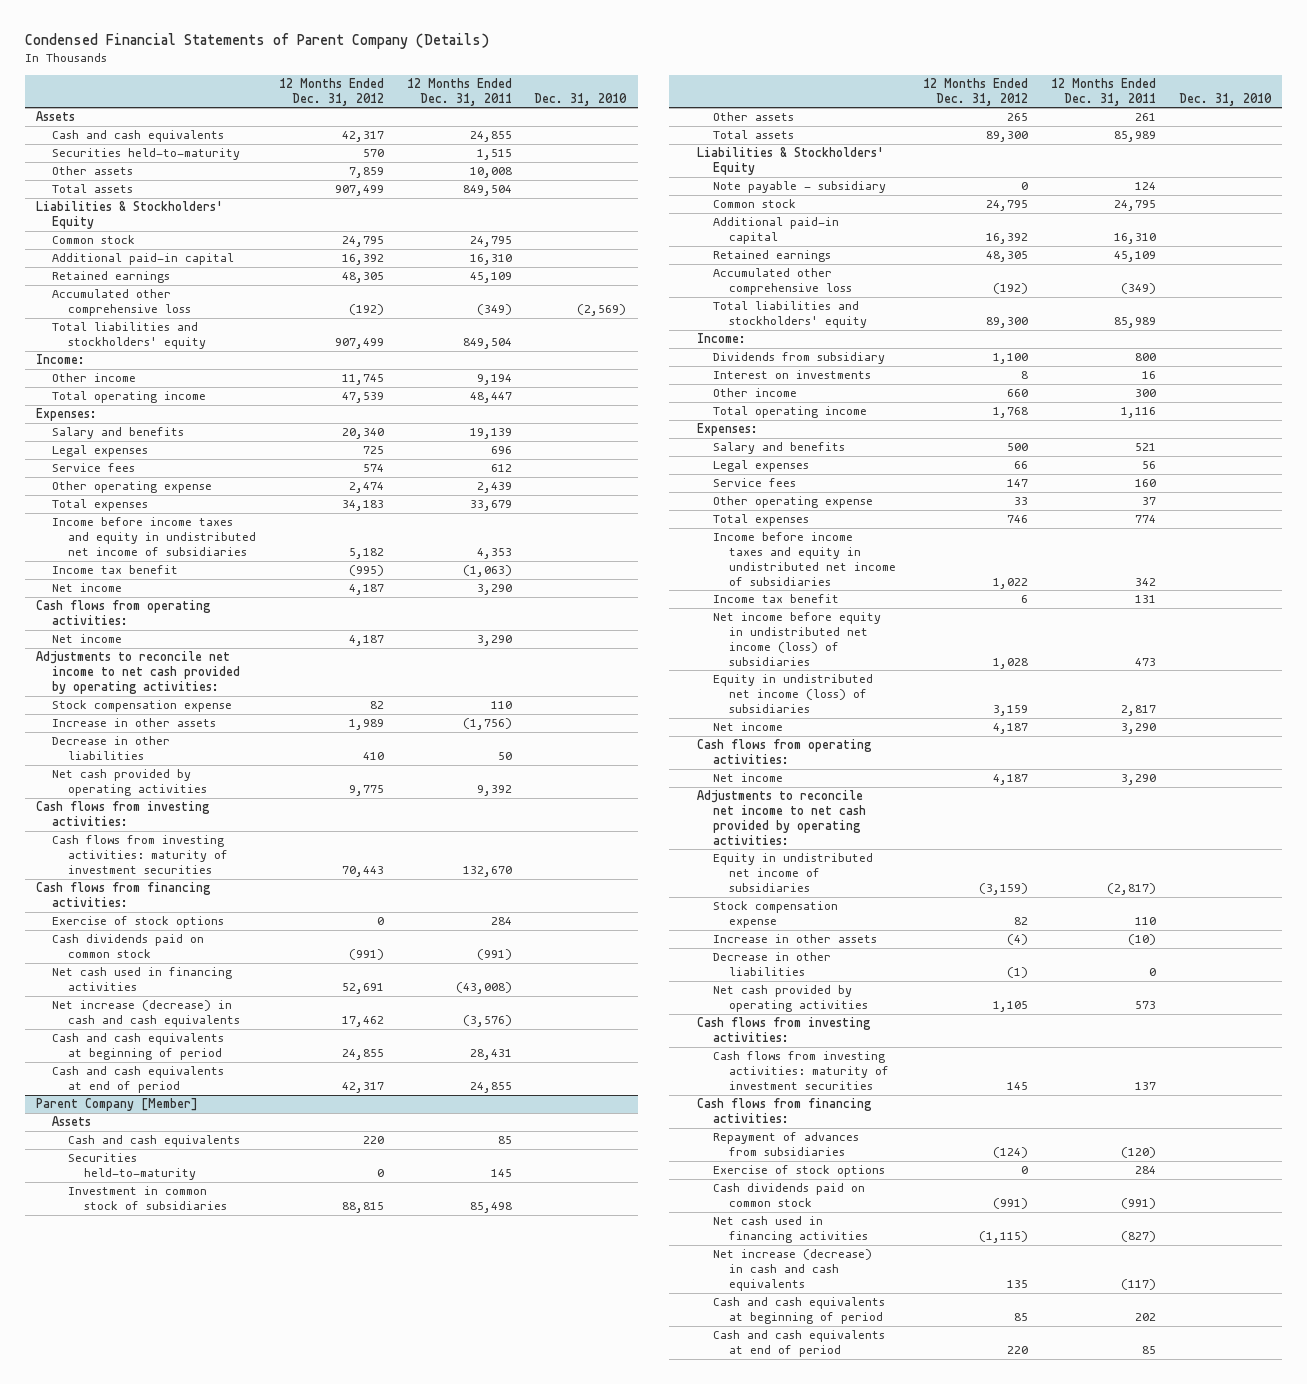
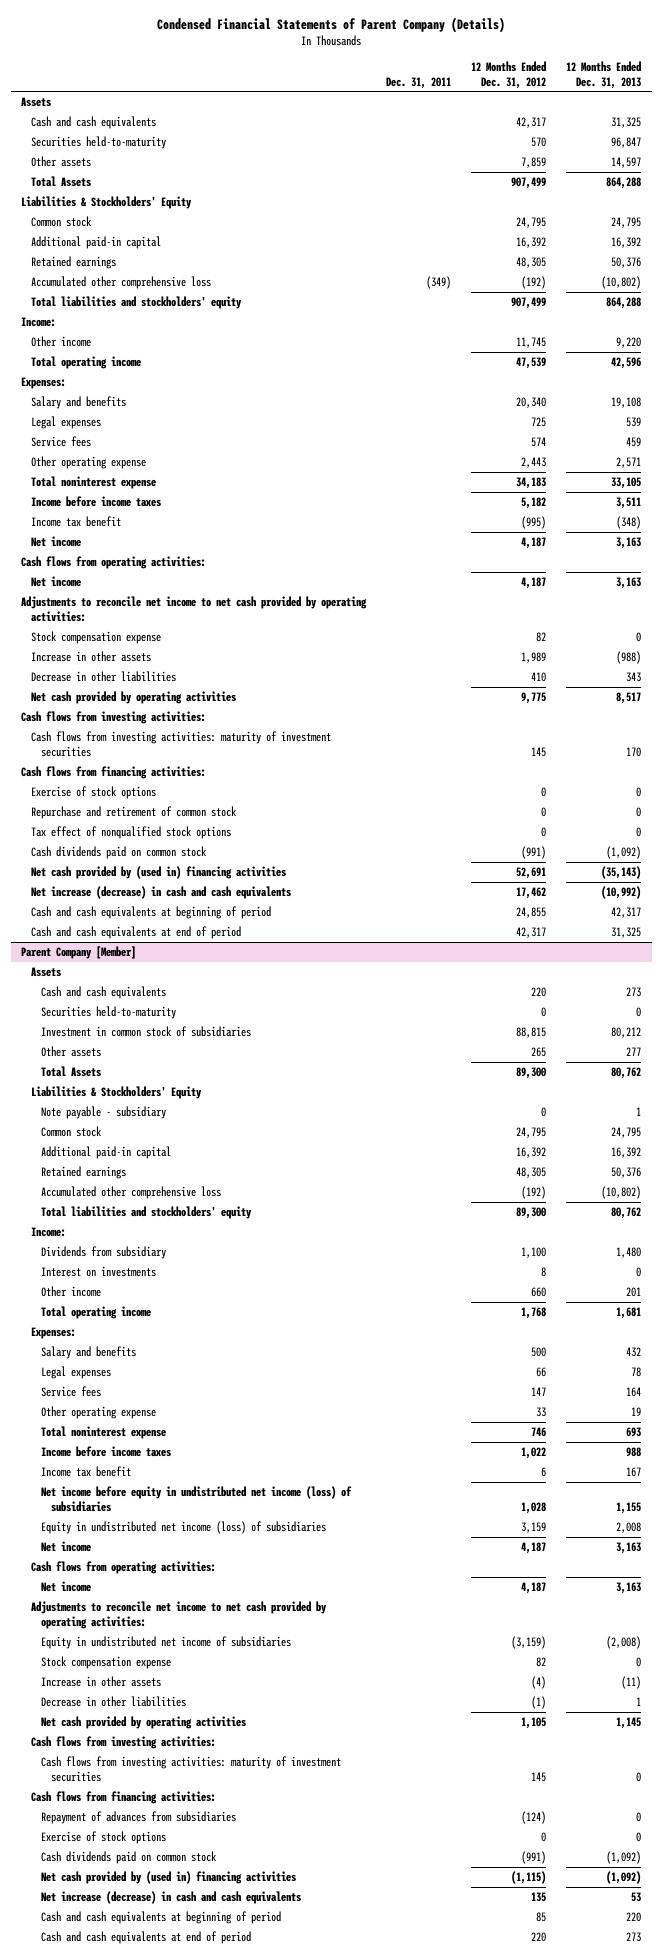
- | 12 Months Ended Dec. 31, 2012 | 12 Months Ended Dec. 31, 2011 | Dec. 31, 2010
+ | Dec. 31, 2011 | 12 Months Ended Dec. 31, 2012 | 12 Months Ended Dec. 31, 2013
- Total assets | 907,499 | 849,504 |
+ Total Assets | | 907,499 | 864,288
- Other operating expense | 2,474 | 2,439 |
- Total expenses | 34,183 | 33,679 |
- Income before income taxes and equity in undistributed net income of subsidiaries | 5,182 | 4,353 |
+ Other operating expense | | 2,443 | 2,571
+ Total noninterest expense | | 34,183 | 33,105
+ Income before income taxes | | 5,182 | 3,511
- Cash flows from investing activities: maturity of investment securities | 70,443 | 132,670 |
+ Cash flows from investing activities: maturity of investment securities | | 145 | 170
+ Repurchase and retirement of common stock | | 0 | 0
+ Tax effect of nonqualified stock options | | 0 | 0
- Net cash used in financing activities | 52,691 | (43,008) |
+ Net cash provided by (used in) financing activities | | 52,691 | (35,143)
@ Parent Company [Member]
- Total assets | 89,300 | 85,989 |
+ Total Assets | | 89,300 | 80,762
- Total expenses | 746 | 774 |
- Income before income taxes and equity in undistributed net income of subsidiaries | 1,022 | 342 |
+ Total noninterest expense | | 746 | 693
+ Income before income taxes | | 1,022 | 988
- Net cash used in financing activities | (1,115) | (827) |
+ Net cash provided by (used in) financing activities | | (1,115) | (1,092)

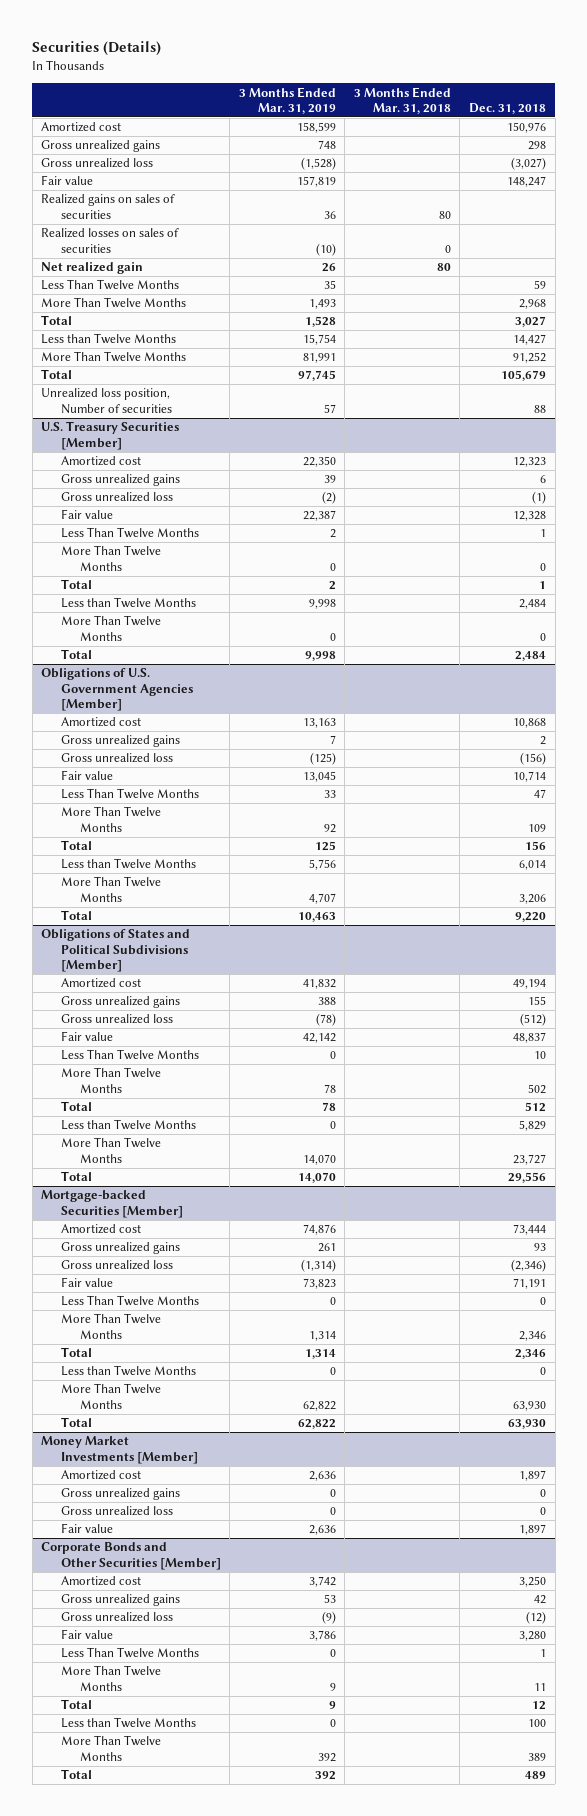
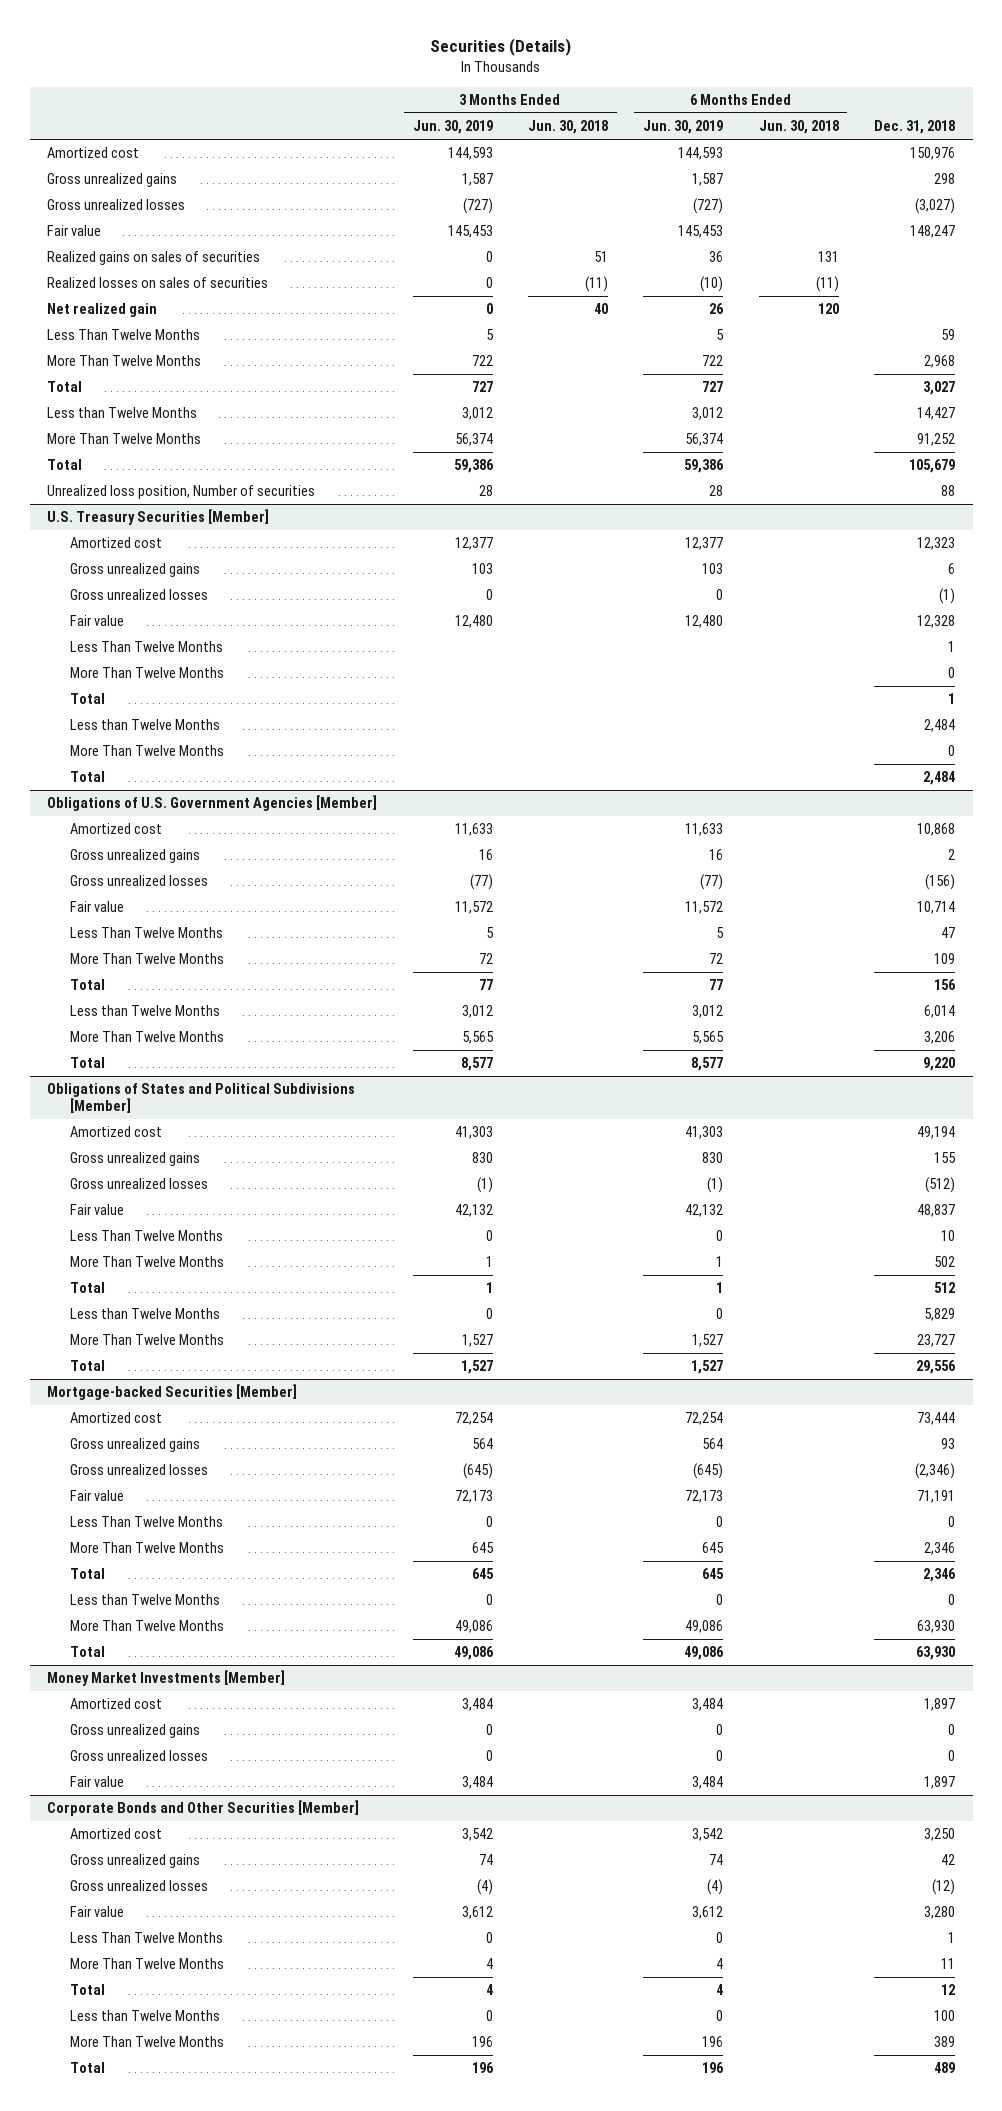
- | 3 Months Ended Mar. 31, 2019 | 3 Months Ended Mar. 31, 2018 | Dec. 31, 2018
+ | 3 Months Ended Jun. 30, 2019 | 3 Months Ended Jun. 30, 2018 | 6 Months Ended Jun. 30, 2019 | 6 Months Ended Jun. 30, 2018 | Dec. 31, 2018
- Gross unrealized loss | (1,528) | | (3,027)
+ Gross unrealized losses | (727) | | (727) | | (3,027)
@ U.S. Treasury Securities [Member]
- Gross unrealized loss | (2) | | (1)
+ Gross unrealized losses | 0 | | 0 | | (1)
@ Obligations of U.S. Government Agencies [Member]
- Gross unrealized loss | (125) | | (156)
+ Gross unrealized losses | (77) | | (77) | | (156)
@ Obligations of States and Political Subdivisions [Member]
- Gross unrealized loss | (78) | | (512)
+ Gross unrealized losses | (1) | | (1) | | (512)
@ Mortgage-backed Securities [Member]
- Gross unrealized loss | (1,314) | | (2,346)
+ Gross unrealized losses | (645) | | (645) | | (2,346)
@ Money Market Investments [Member]
- Gross unrealized loss | 0 | | 0
+ Gross unrealized losses | 0 | | 0 | | 0
@ Corporate Bonds and Other Securities [Member]
- Gross unrealized loss | (9) | | (12)
+ Gross unrealized losses | (4) | | (4) | | (12)

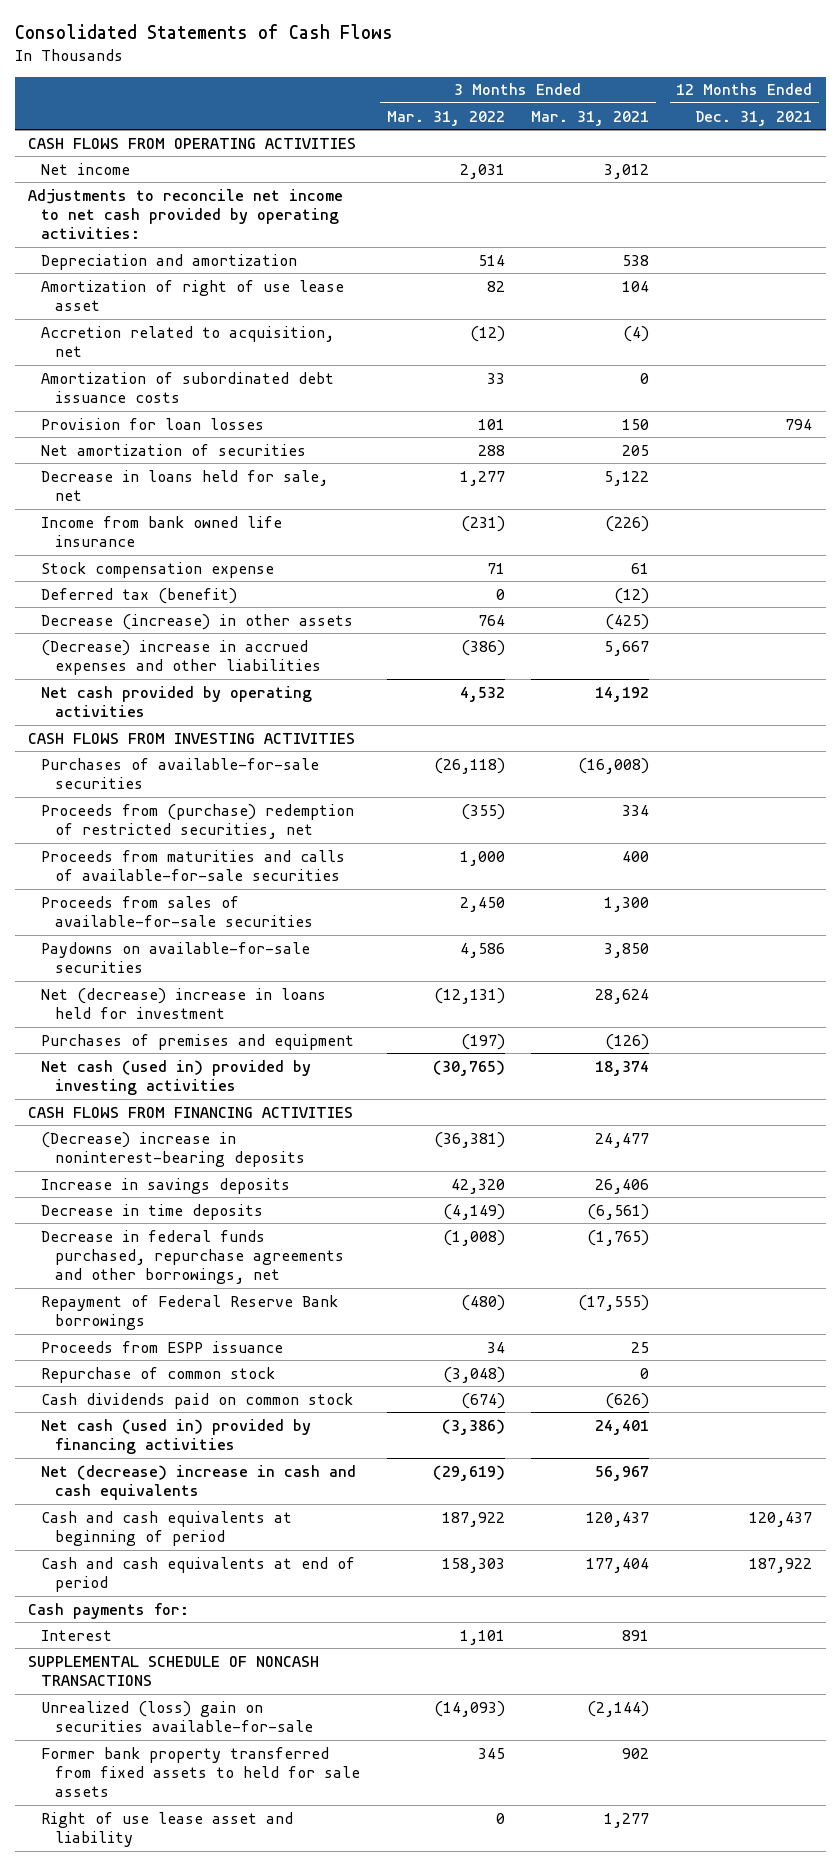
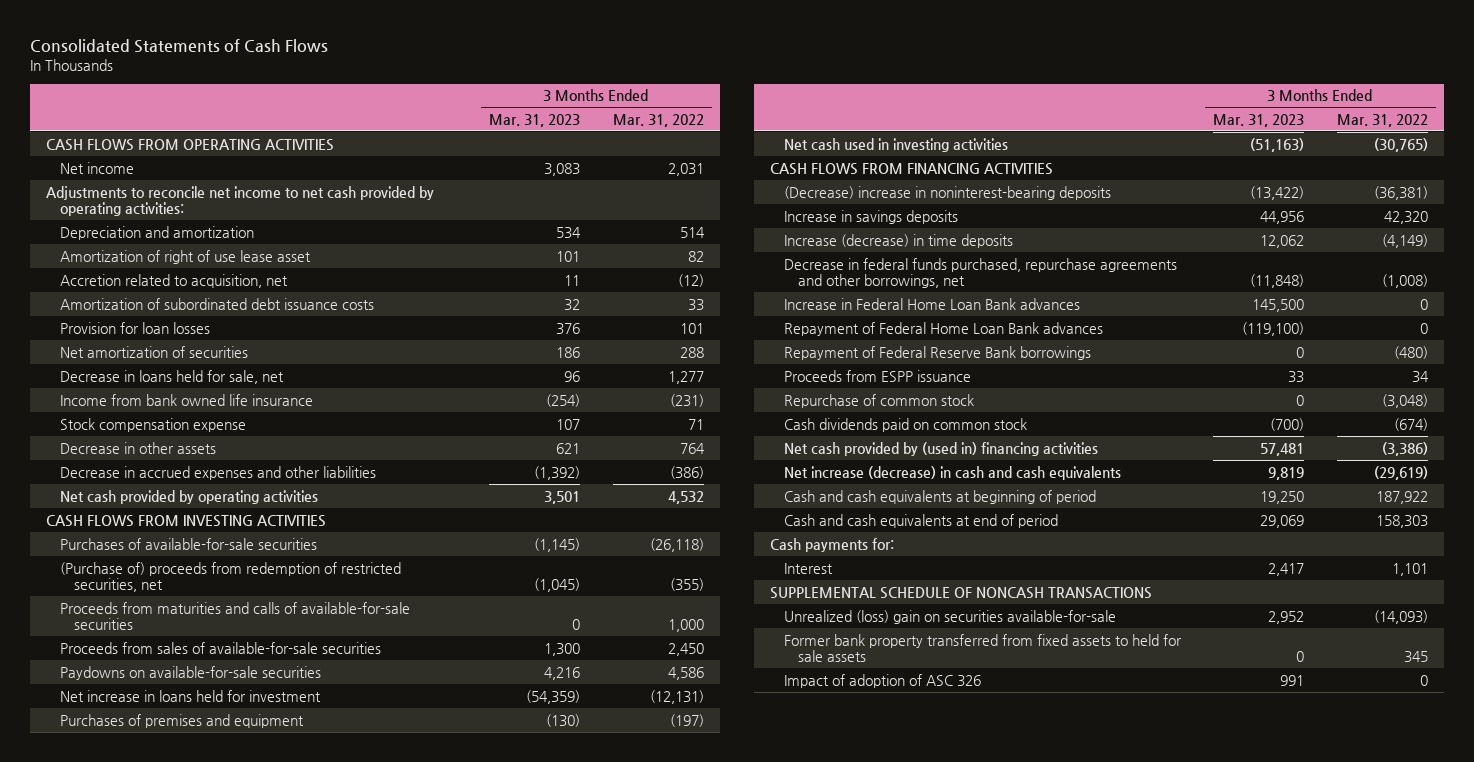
- | 3 Months Ended Mar. 31, 2022 | 3 Months Ended Mar. 31, 2021 | 12 Months Ended Dec. 31, 2021
+ | 3 Months Ended Mar. 31, 2023 | 3 Months Ended Mar. 31, 2022
- Deferred tax (benefit) | 0 | (12) |
- Decrease (increase) in other assets | 764 | (425) |
- (Decrease) increase in accrued expenses and other liabilities | (386) | 5,667 |
+ Decrease in other assets | 621 | 764
+ Decrease in accrued expenses and other liabilities | (1,392) | (386)
- Proceeds from (purchase) redemption of restricted securities, net | (355) | 334 |
+ (Purchase of) proceeds from redemption of restricted securities, net | (1,045) | (355)
- Net (decrease) increase in loans held for investment | (12,131) | 28,624 |
+ Net increase in loans held for investment | (54,359) | (12,131)
- Net cash (used in) provided by investing activities | (30,765) | 18,374 |
+ Net cash used in investing activities | (51,163) | (30,765)
- Decrease in time deposits | (4,149) | (6,561) |
+ Increase (decrease) in time deposits | 12,062 | (4,149)
+ Increase in Federal Home Loan Bank advances | 145,500 | 0
+ Repayment of Federal Home Loan Bank advances | (119,100) | 0
- Net cash (used in) provided by financing activities | (3,386) | 24,401 |
- Net (decrease) increase in cash and cash equivalents | (29,619) | 56,967 |
+ Net cash provided by (used in) financing activities | 57,481 | (3,386)
+ Net increase (decrease) in cash and cash equivalents | 9,819 | (29,619)
- Right of use lease asset and liability | 0 | 1,277 |
+ Impact of adoption of ASC 326 | 991 | 0

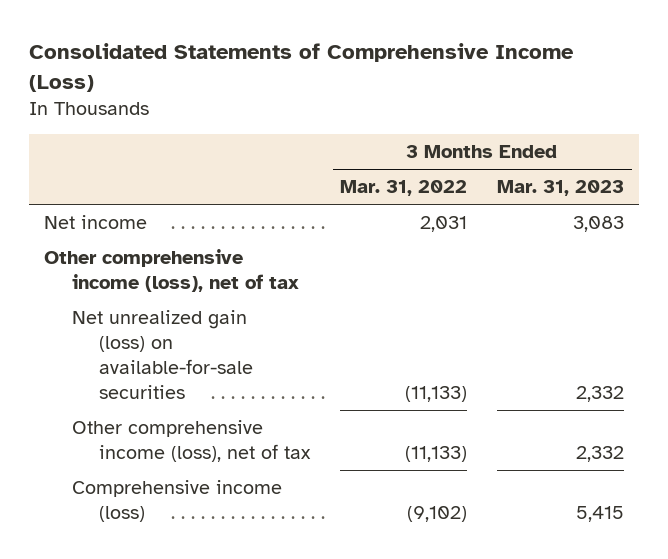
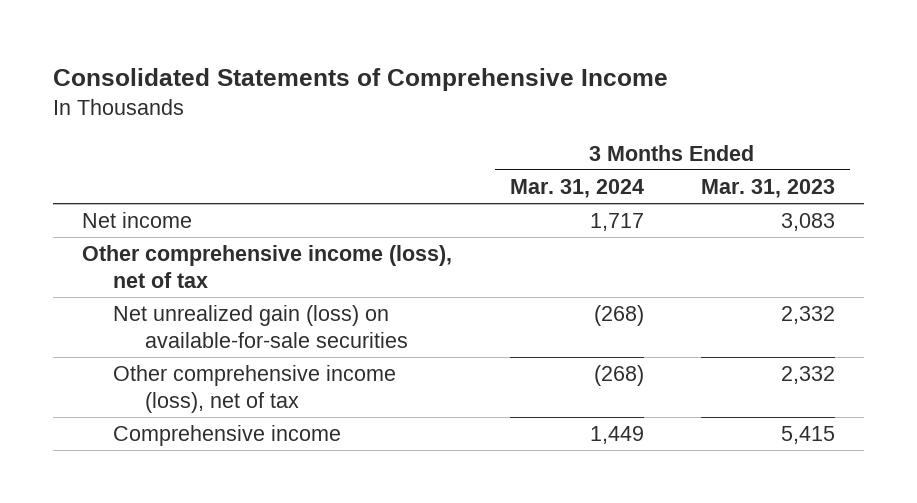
- Consolidated Statements of Comprehensive Income (Loss)
+ Consolidated Statements of Comprehensive Income
- | 3 Months Ended Mar. 31, 2022 | 3 Months Ended Mar. 31, 2023
+ | 3 Months Ended Mar. 31, 2024 | 3 Months Ended Mar. 31, 2023
- Comprehensive income (loss) | (9,102) | 5,415
+ Comprehensive income | 1,449 | 5,415

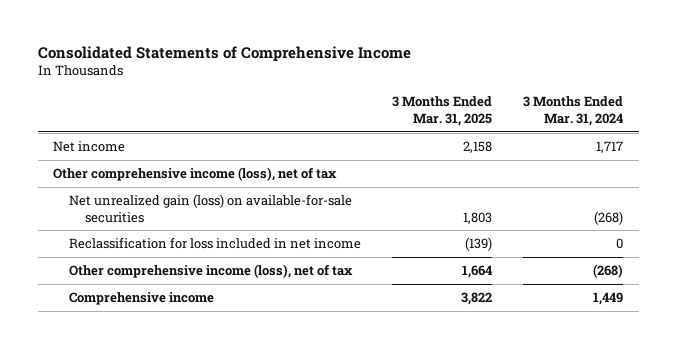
- | 3 Months Ended Mar. 31, 2024 | 3 Months Ended Mar. 31, 2023
+ | 3 Months Ended Mar. 31, 2025 | 3 Months Ended Mar. 31, 2024
+ Reclassification for loss included in net income | (139) | 0

